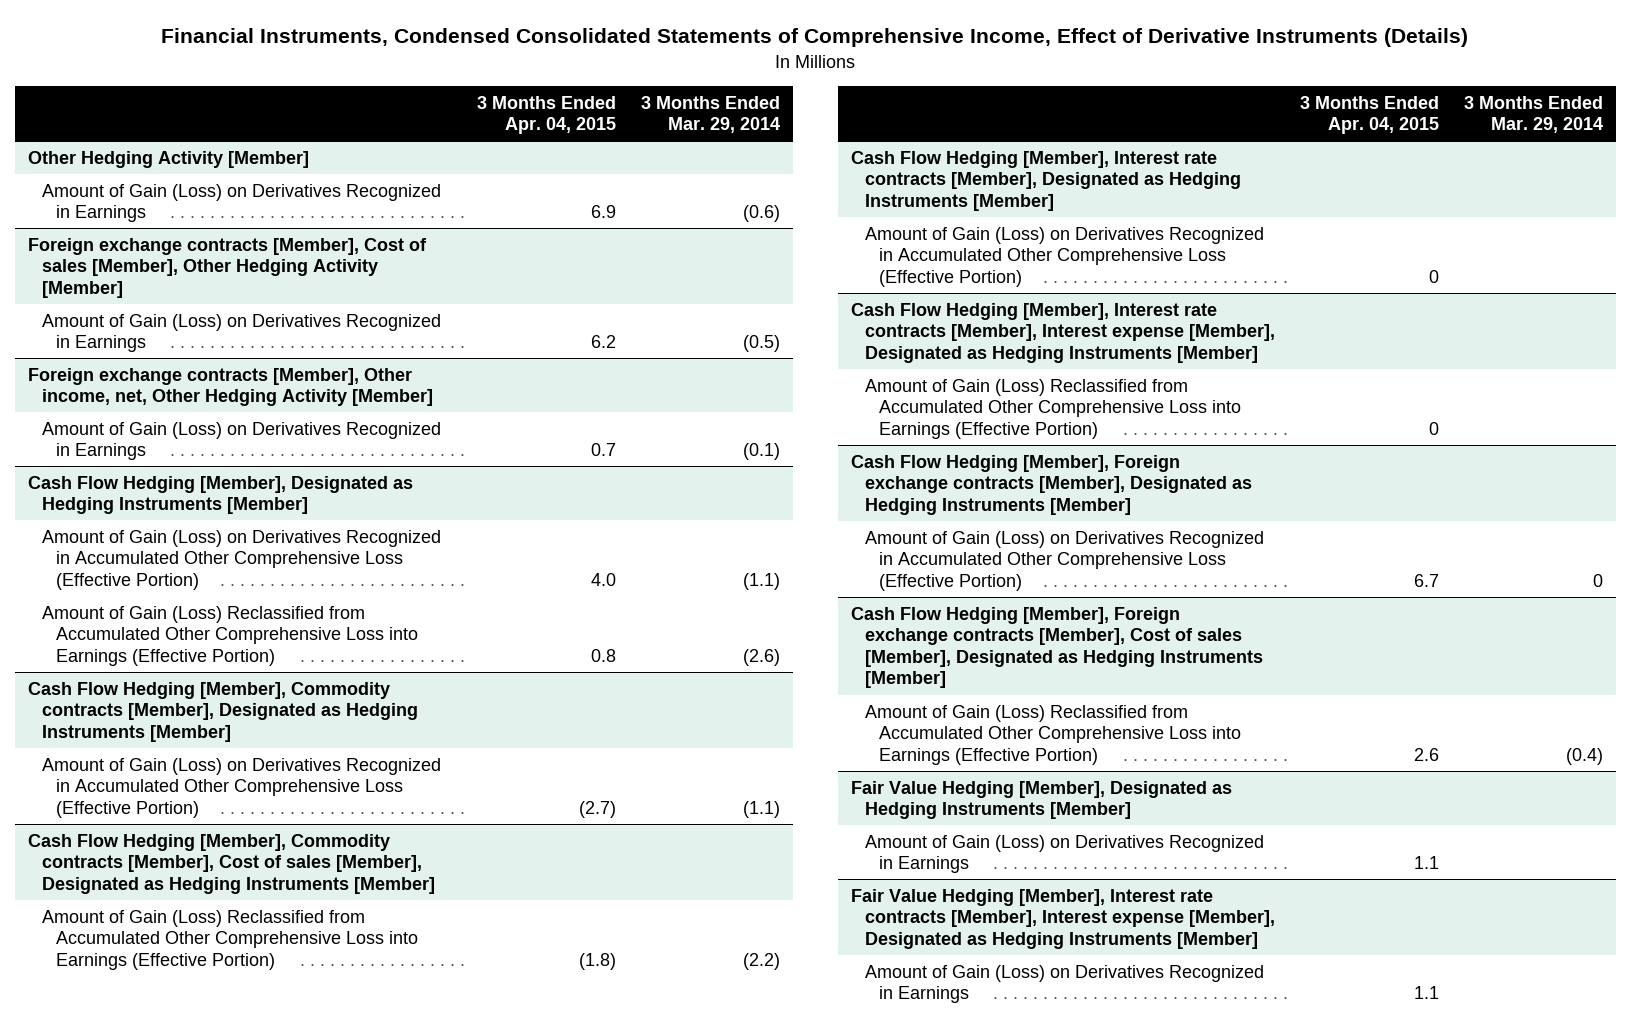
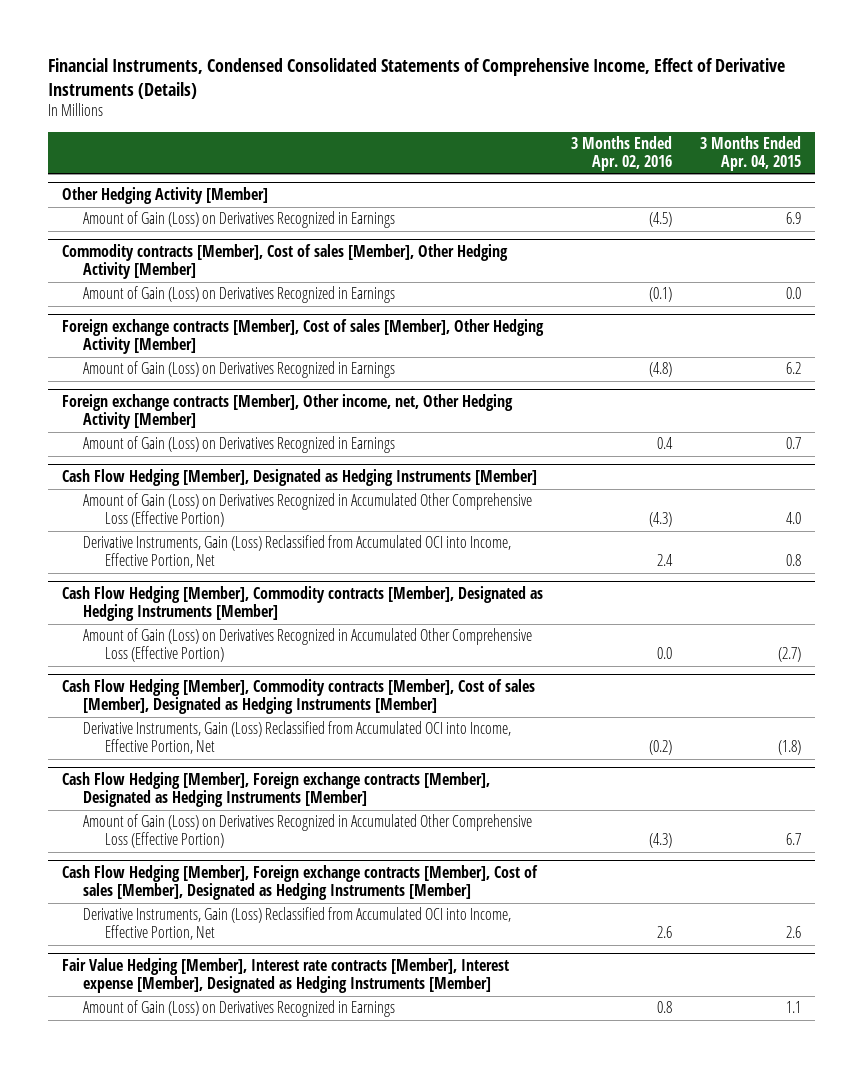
- | 3 Months Ended Apr. 04, 2015 | 3 Months Ended Mar. 29, 2014
+ | 3 Months Ended Apr. 02, 2016 | 3 Months Ended Apr. 04, 2015
+ Commodity contracts [Member], Cost of sales [Member], Other Hedging Activity [Member]
+ Amount of Gain (Loss) on Derivatives Recognized in Earnings | (0.1) | 0.0
@ Cash Flow Hedging [Member], Designated as Hedging Instruments [Member]
- Amount of Gain (Loss) Reclassified from Accumulated Other Comprehensive Loss into Earnings (Effective Portion) | 0.8 | (2.6)
+ Derivative Instruments, Gain (Loss) Reclassified from Accumulated OCI into Income, Effective Portion, Net | 2.4 | 0.8
@ Cash Flow Hedging [Member], Commodity contracts [Member], Cost of sales [Member], Designated as Hedging Instruments [Member]
- Amount of Gain (Loss) Reclassified from Accumulated Other Comprehensive Loss into Earnings (Effective Portion) | (1.8) | (2.2)
- Cash Flow Hedging [Member], Interest rate contracts [Member], Designated as Hedging Instruments [Member]
- Amount of Gain (Loss) on Derivatives Recognized in Accumulated Other Comprehensive Loss (Effective Portion) | 0 |
- Cash Flow Hedging [Member], Interest rate contracts [Member], Interest expense [Member], Designated as Hedging Instruments [Member]
- Amount of Gain (Loss) Reclassified from Accumulated Other Comprehensive Loss into Earnings (Effective Portion) | 0 |
@ Cash Flow Hedging [Member], Commodity contracts [Member], Cost of sales [Member], Designated as Hedging Instruments [Member]
+ Derivative Instruments, Gain (Loss) Reclassified from Accumulated OCI into Income, Effective Portion, Net | (0.2) | (1.8)
@ Cash Flow Hedging [Member], Foreign exchange contracts [Member], Cost of sales [Member], Designated as Hedging Instruments [Member]
- Amount of Gain (Loss) Reclassified from Accumulated Other Comprehensive Loss into Earnings (Effective Portion) | 2.6 | (0.4)
- Fair Value Hedging [Member], Designated as Hedging Instruments [Member]
- Amount of Gain (Loss) on Derivatives Recognized in Earnings | 1.1 |
@ Cash Flow Hedging [Member], Foreign exchange contracts [Member], Cost of sales [Member], Designated as Hedging Instruments [Member]
+ Derivative Instruments, Gain (Loss) Reclassified from Accumulated OCI into Income, Effective Portion, Net | 2.6 | 2.6

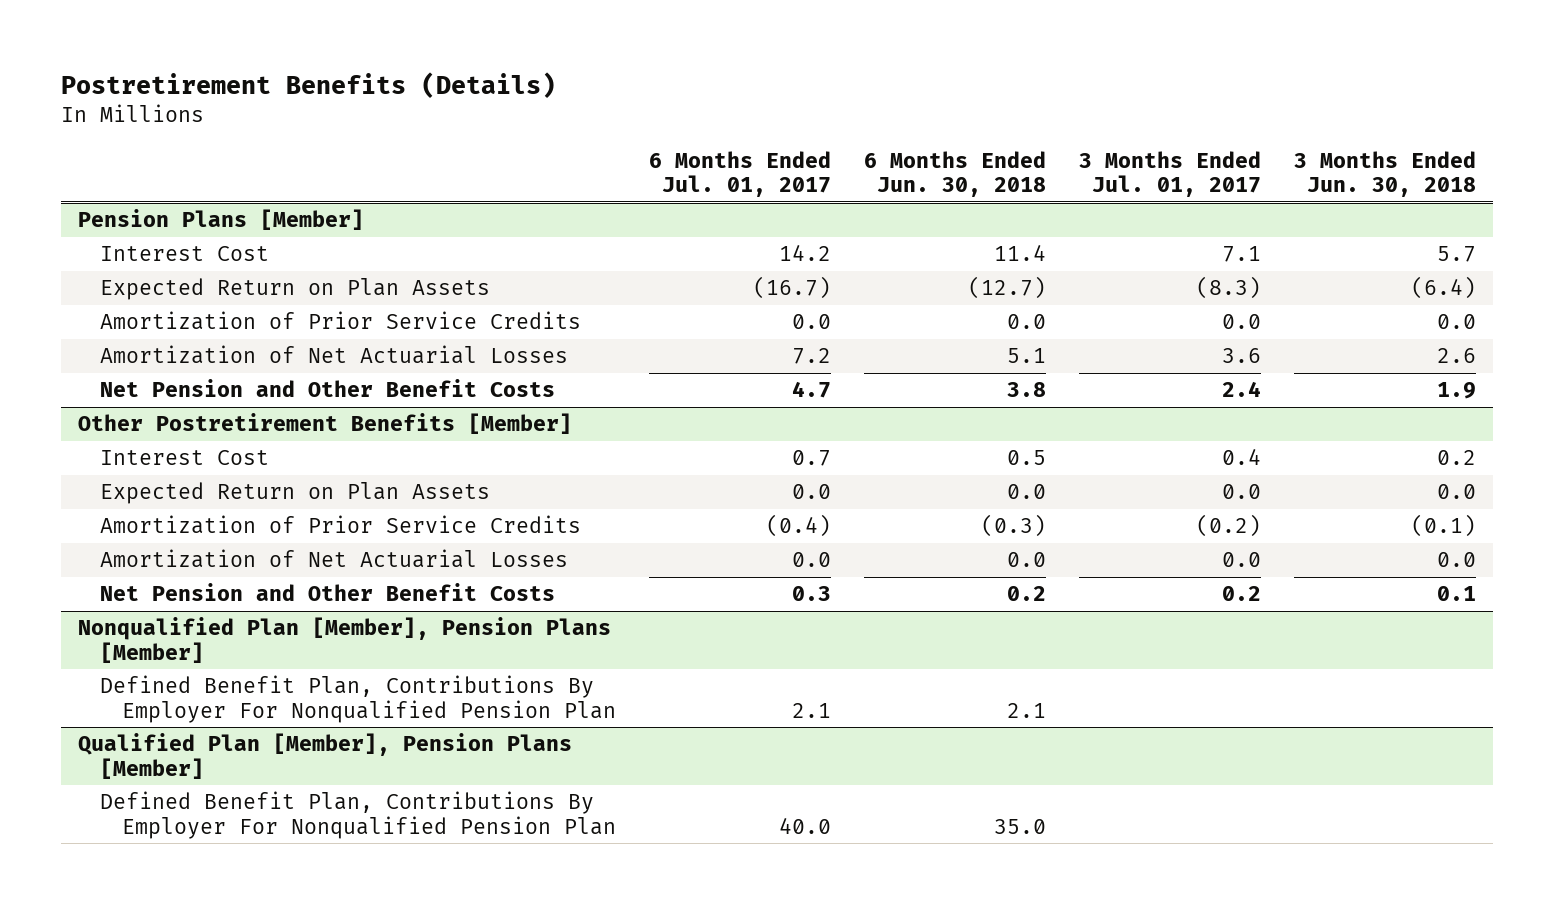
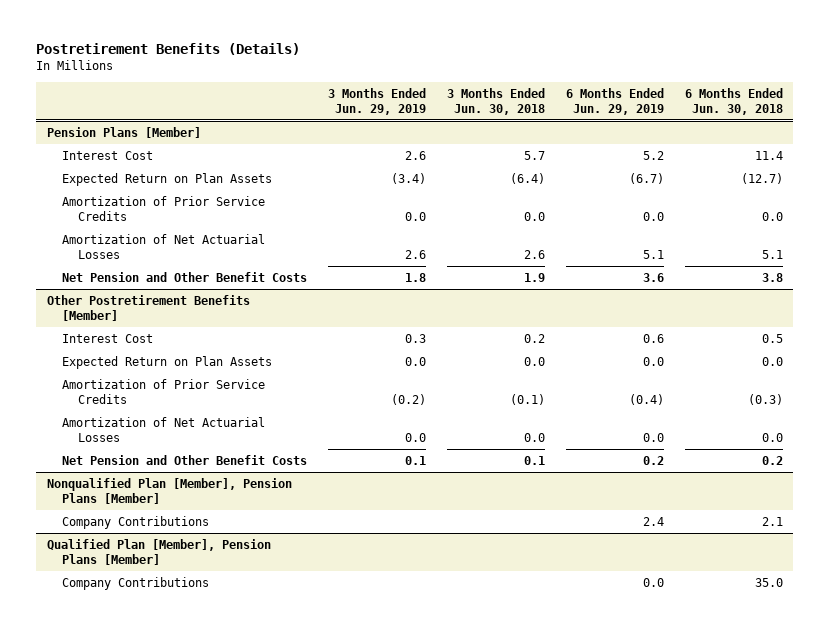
- | 6 Months Ended Jul. 01, 2017 | 6 Months Ended Jun. 30, 2018 | 3 Months Ended Jul. 01, 2017 | 3 Months Ended Jun. 30, 2018
+ | 3 Months Ended Jun. 29, 2019 | 3 Months Ended Jun. 30, 2018 | 6 Months Ended Jun. 29, 2019 | 6 Months Ended Jun. 30, 2018
@ Nonqualified Plan [Member], Pension Plans [Member]
- Defined Benefit Plan, Contributions By Employer For Nonqualified Pension Plan | 2.1 | 2.1 | |
+ Company Contributions | | | 2.4 | 2.1
@ Qualified Plan [Member], Pension Plans [Member]
- Defined Benefit Plan, Contributions By Employer For Nonqualified Pension Plan | 40.0 | 35.0 | |
+ Company Contributions | | | 0.0 | 35.0

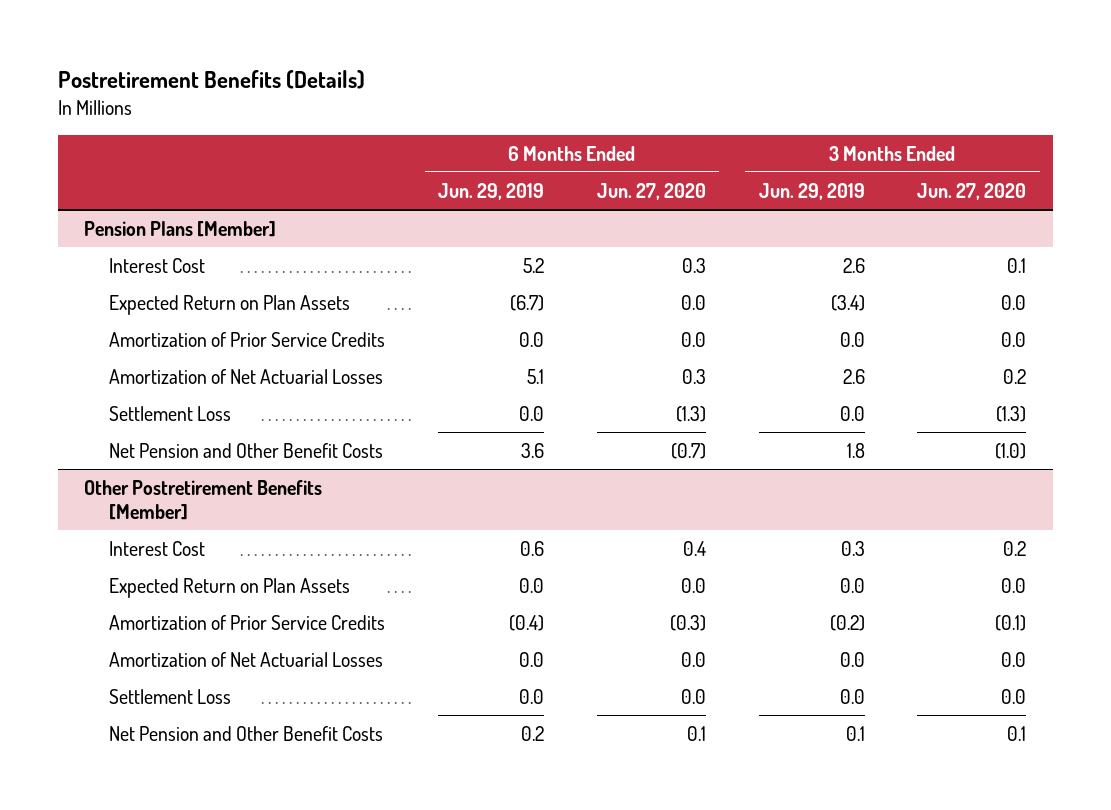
- | 3 Months Ended Jun. 29, 2019 | 3 Months Ended Jun. 30, 2018 | 6 Months Ended Jun. 29, 2019 | 6 Months Ended Jun. 30, 2018
+ | 6 Months Ended Jun. 29, 2019 | 6 Months Ended Jun. 27, 2020 | 3 Months Ended Jun. 29, 2019 | 3 Months Ended Jun. 27, 2020
@ Pension Plans [Member]
+ Settlement Loss | 0.0 | (1.3) | 0.0 | (1.3)
@ Other Postretirement Benefits [Member]
+ Settlement Loss | 0.0 | 0.0 | 0.0 | 0.0
- Nonqualified Plan [Member], Pension Plans [Member]
- Company Contributions | | | 2.4 | 2.1
- Qualified Plan [Member], Pension Plans [Member]
- Company Contributions | | | 0.0 | 35.0

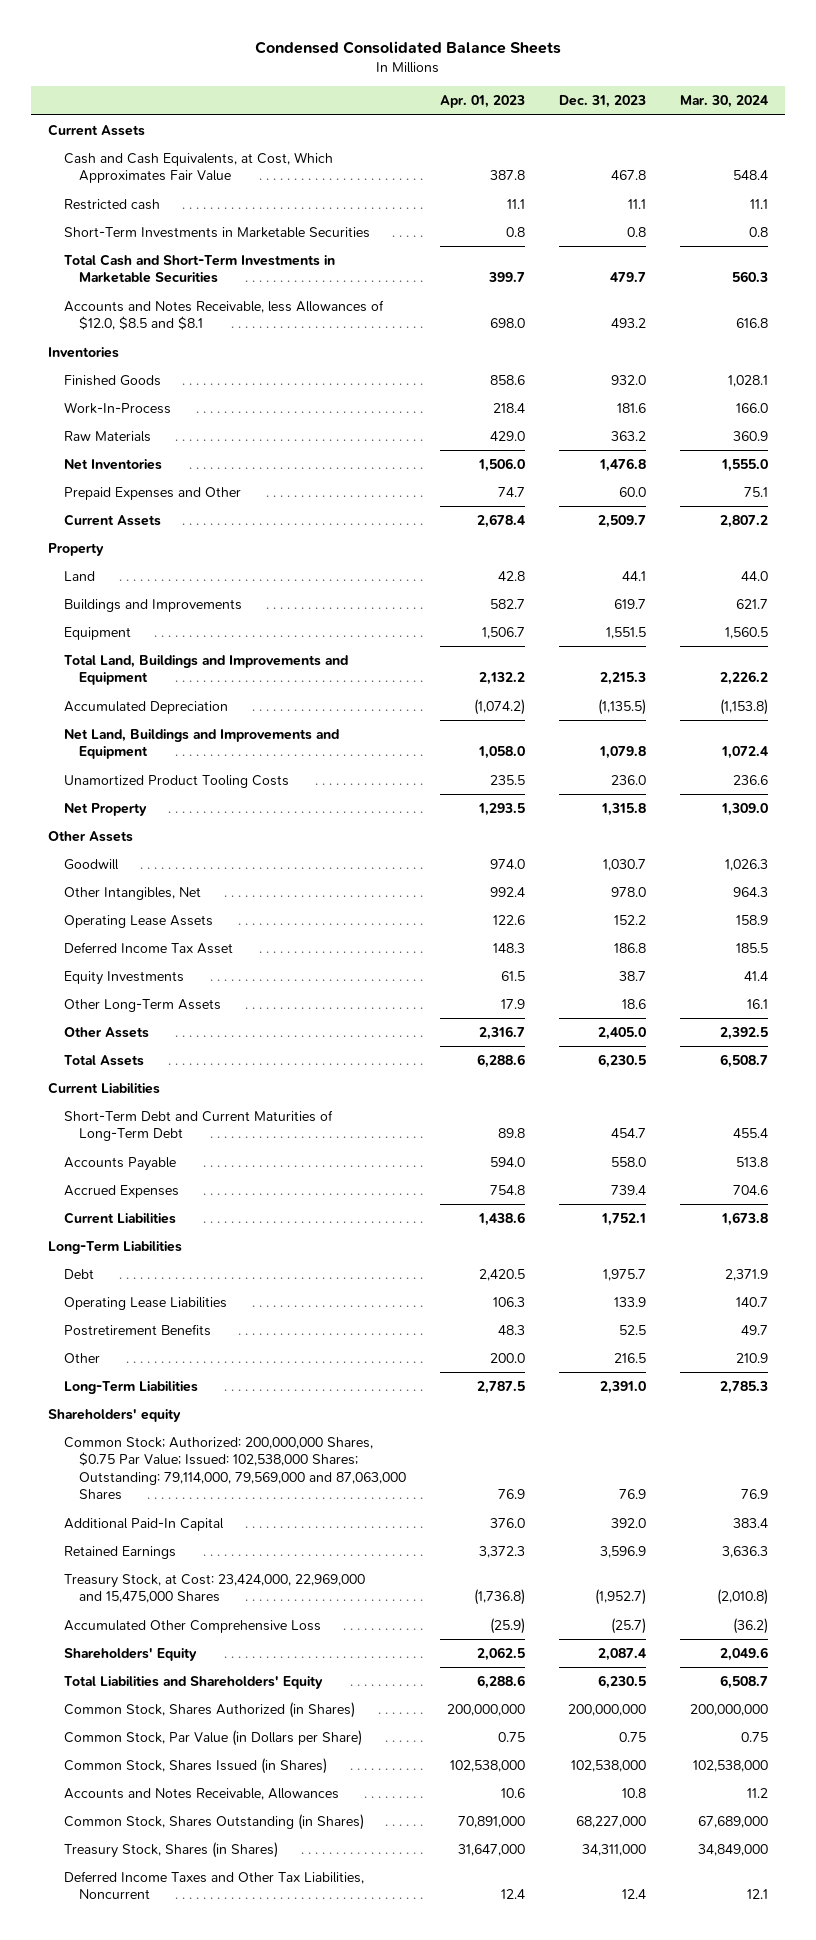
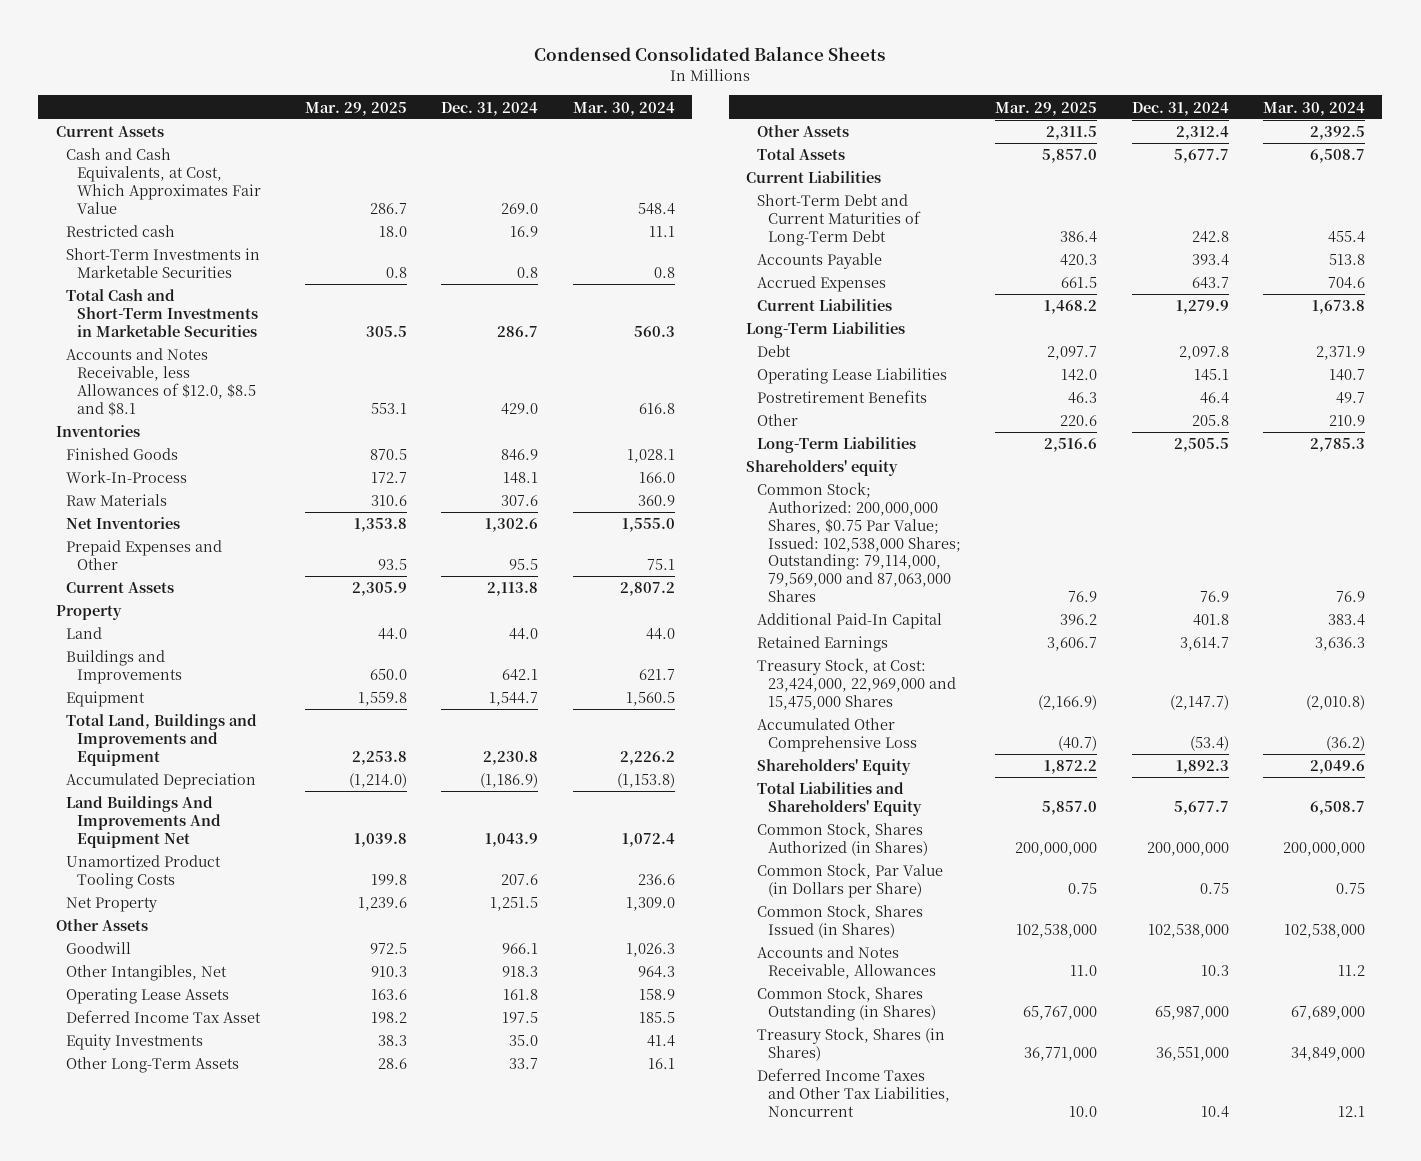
- | Apr. 01, 2023 | Dec. 31, 2023 | Mar. 30, 2024
+ | Mar. 29, 2025 | Dec. 31, 2024 | Mar. 30, 2024
- Net Land, Buildings and Improvements and Equipment | 1,058.0 | 1,079.8 | 1,072.4
+ Land Buildings And Improvements And Equipment Net | 1,039.8 | 1,043.9 | 1,072.4

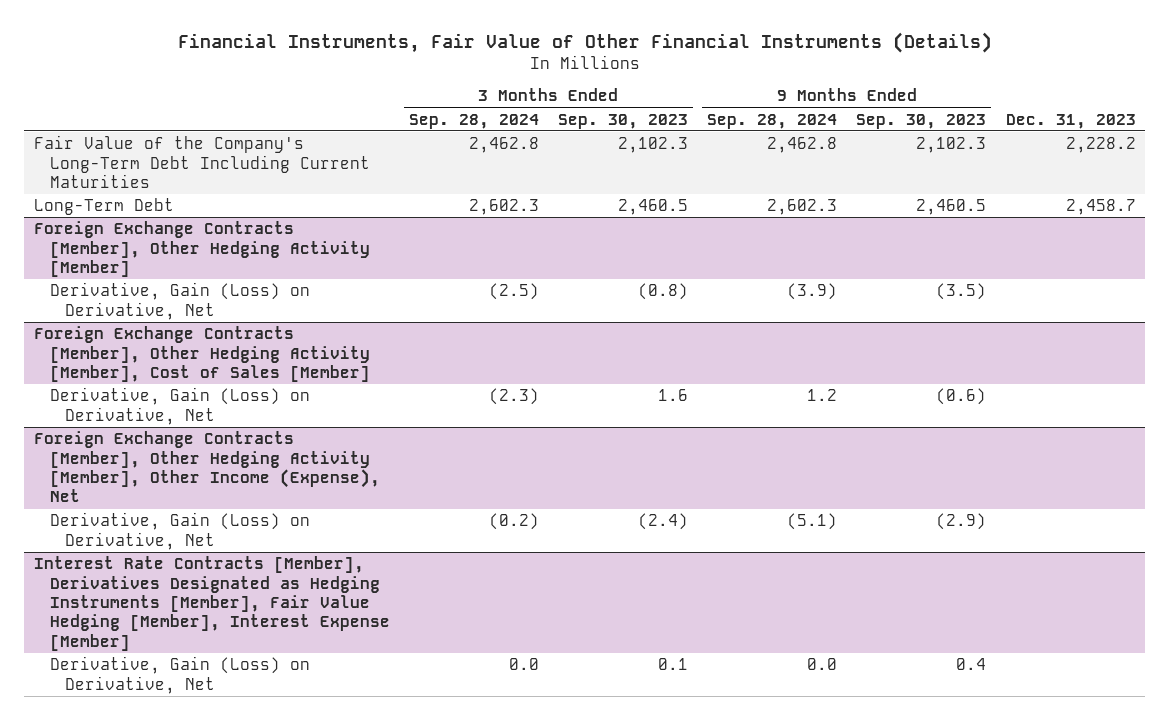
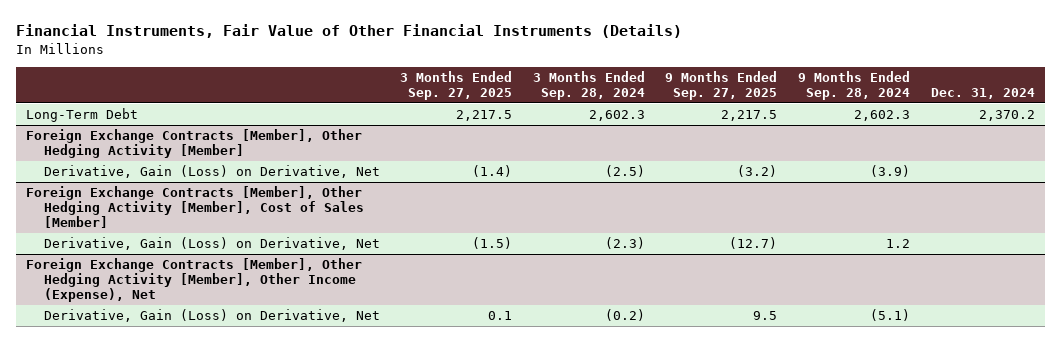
- | 3 Months Ended Sep. 28, 2024 | 3 Months Ended Sep. 30, 2023 | 9 Months Ended Sep. 28, 2024 | 9 Months Ended Sep. 30, 2023 | Dec. 31, 2023
+ | 3 Months Ended Sep. 27, 2025 | 3 Months Ended Sep. 28, 2024 | 9 Months Ended Sep. 27, 2025 | 9 Months Ended Sep. 28, 2024 | Dec. 31, 2024
- Fair Value of the Company's Long-Term Debt Including Current Maturities | 2,462.8 | 2,102.3 | 2,462.8 | 2,102.3 | 2,228.2
- Interest Rate Contracts [Member], Derivatives Designated as Hedging Instruments [Member], Fair Value Hedging [Member], Interest Expense [Member]
- Derivative, Gain (Loss) on Derivative, Net | 0.0 | 0.1 | 0.0 | 0.4 |

